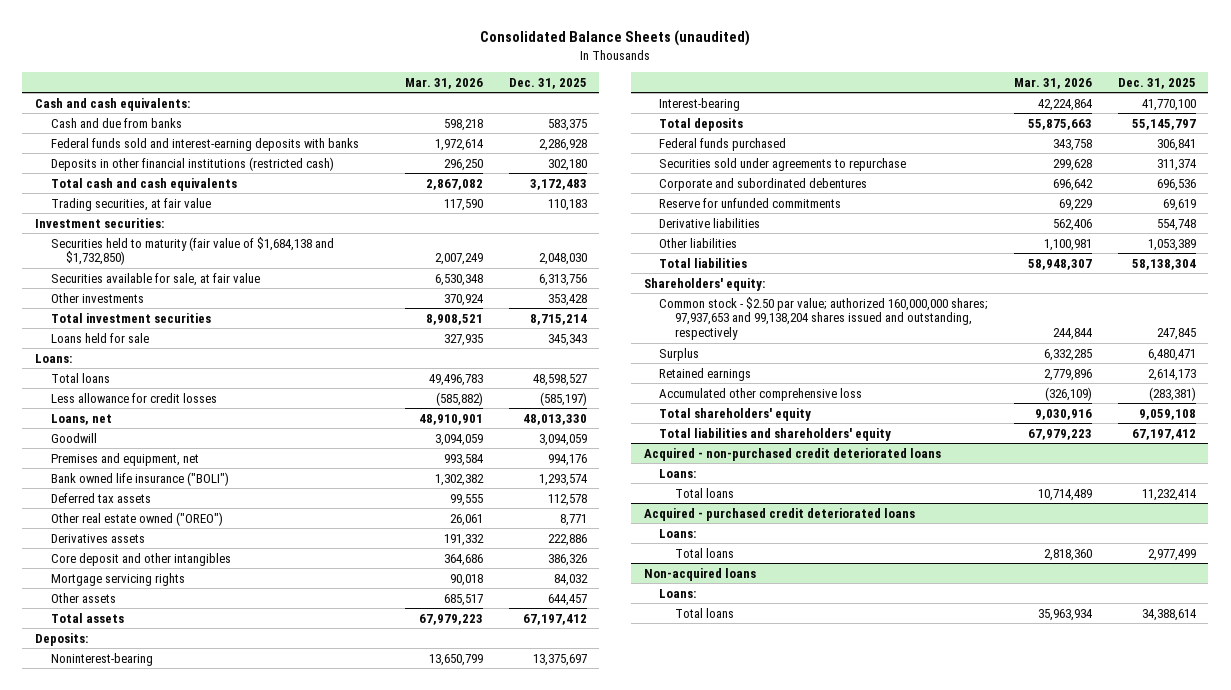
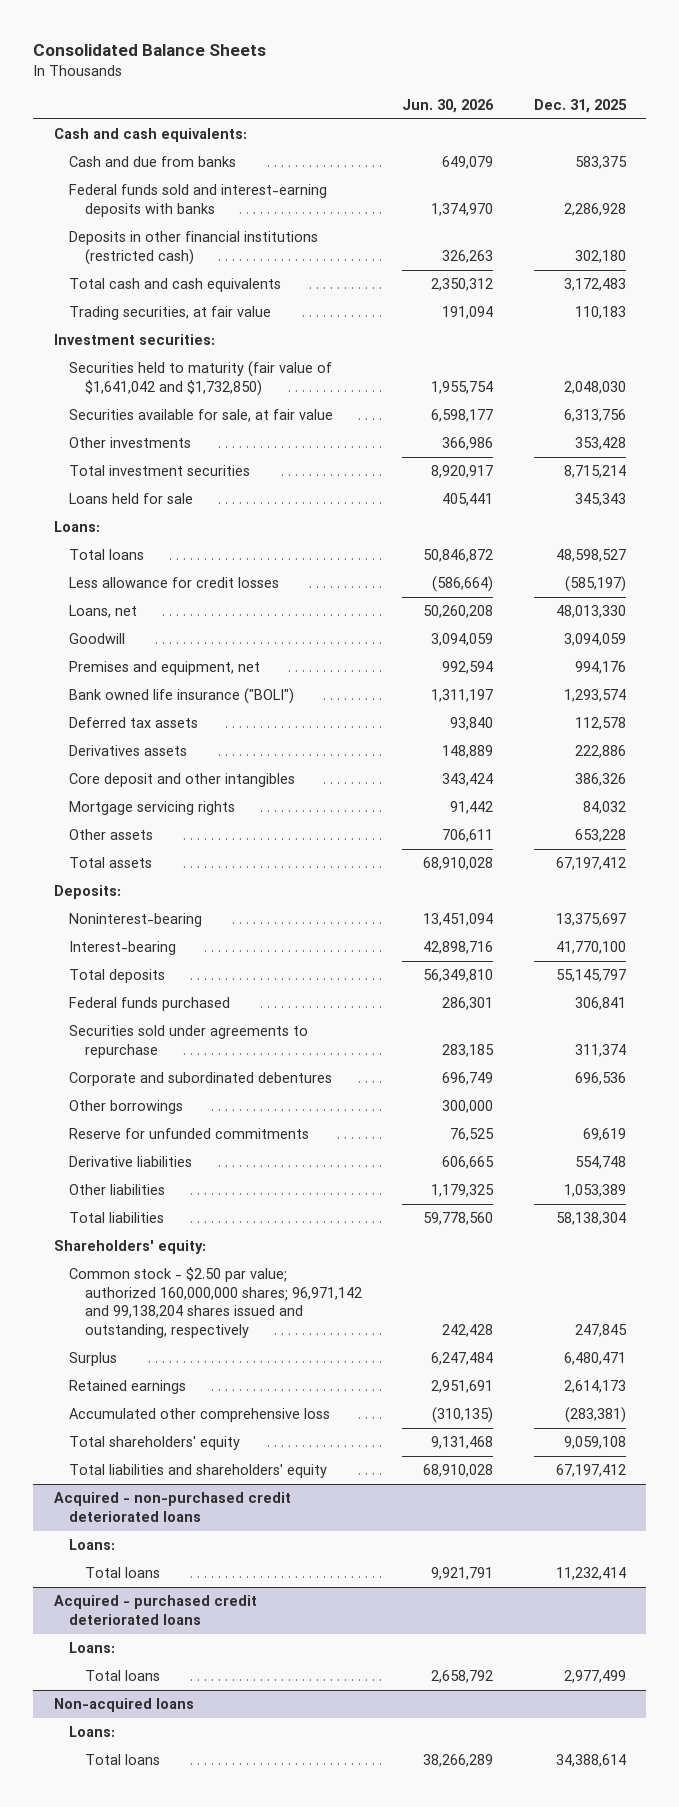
- Consolidated Balance Sheets (unaudited)
+ Consolidated Balance Sheets
- | Mar. 31, 2026 | Dec. 31, 2025
+ | Jun. 30, 2026 | Dec. 31, 2025
- Securities held to maturity (fair value of $1,684,138 and $1,732,850) | 2,007,249 | 2,048,030
+ Securities held to maturity (fair value of $1,641,042 and $1,732,850) | 1,955,754 | 2,048,030
- Other real estate owned ("OREO") | 26,061 | 8,771
- Other assets | 685,517 | 644,457
+ Other assets | 706,611 | 653,228
+ Other borrowings | 300,000 |
- Common stock - $2.50 par value; authorized 160,000,000 shares; 97,937,653 and 99,138,204 shares issued and outstanding, respectively | 244,844 | 247,845
+ Common stock - $2.50 par value; authorized 160,000,000 shares; 96,971,142 and 99,138,204 shares issued and outstanding, respectively | 242,428 | 247,845

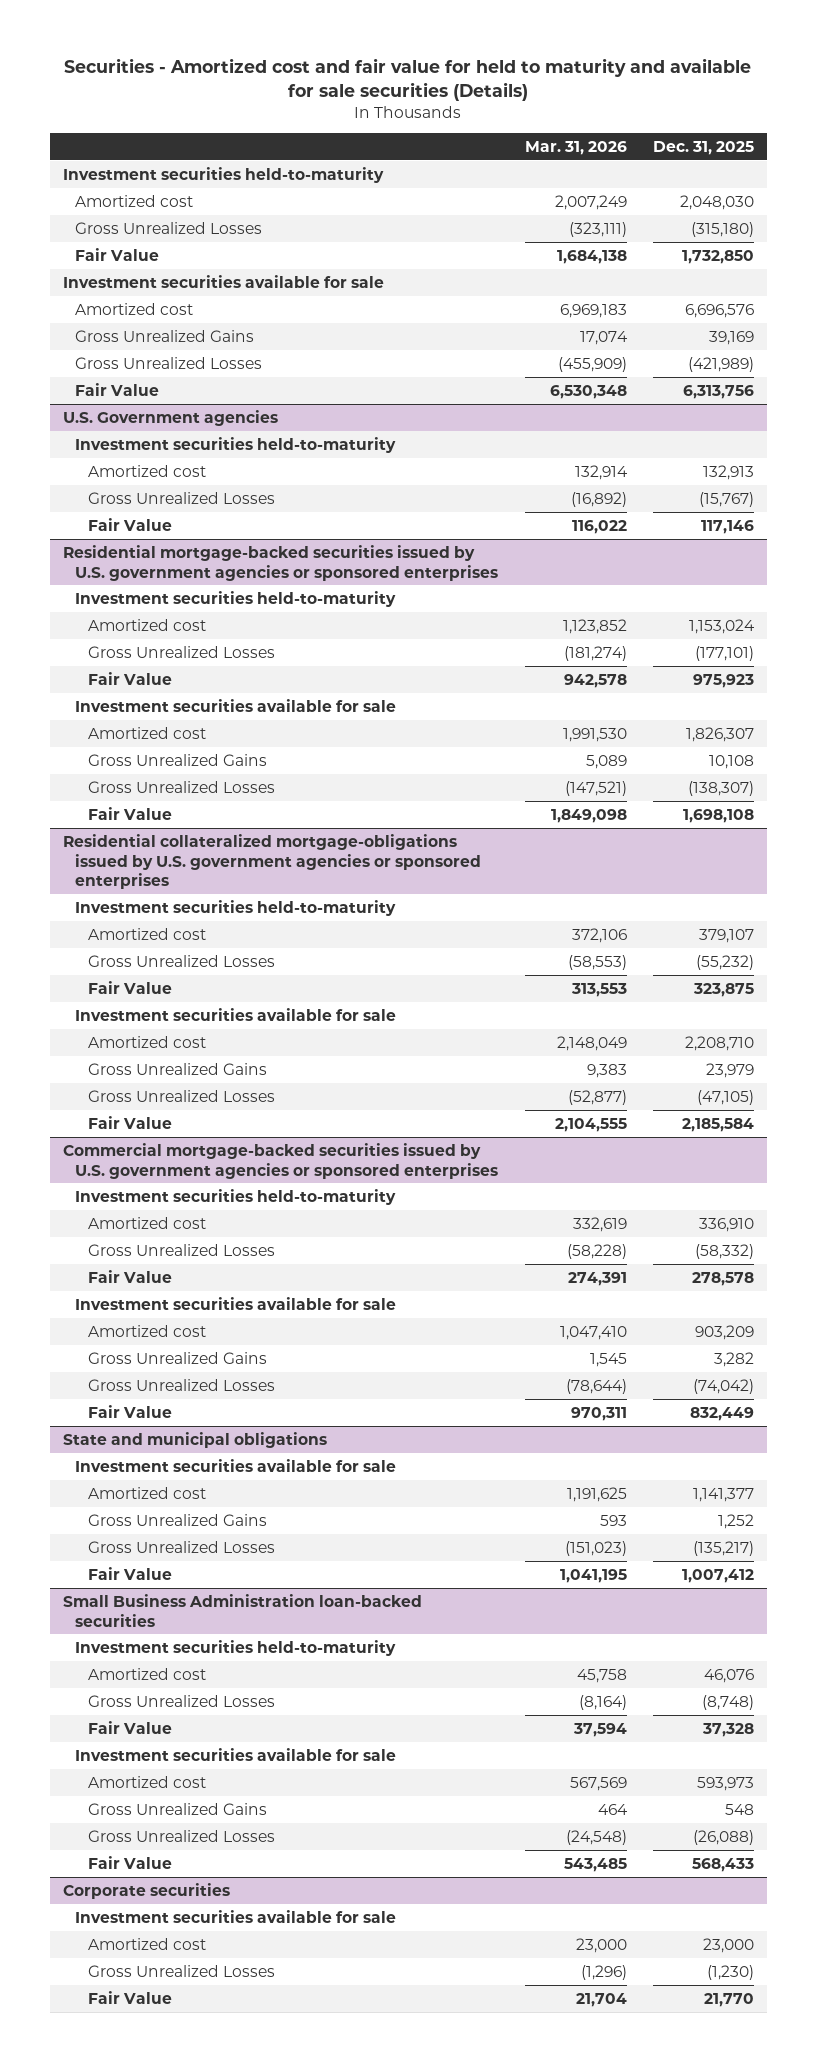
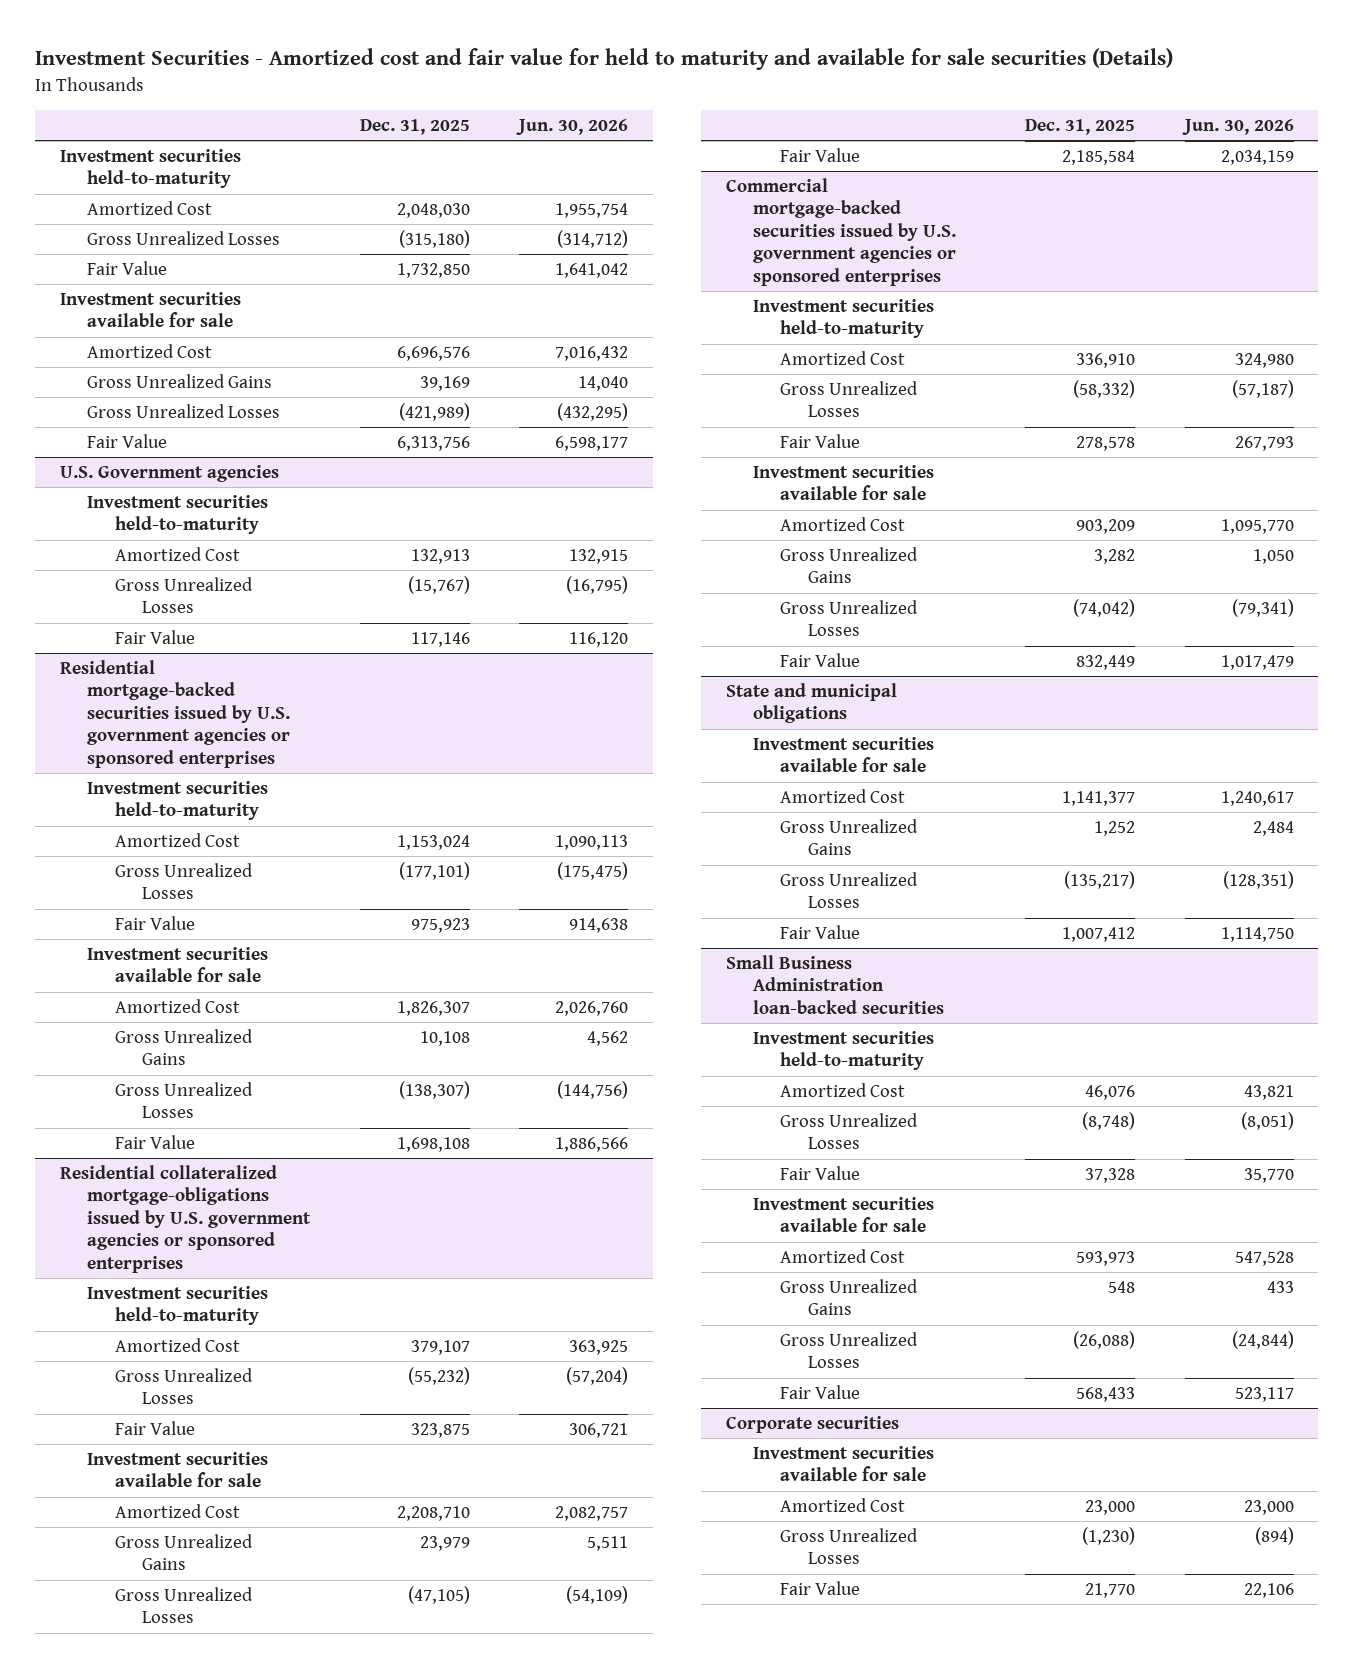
- Securities - Amortized cost and fair value for held to maturity and available for sale securities (Details)
+ Investment Securities - Amortized cost and fair value for held to maturity and available for sale securities (Details)
- | Mar. 31, 2026 | Dec. 31, 2025
+ | Dec. 31, 2025 | Jun. 30, 2026
- Amortized cost | 2,007,249 | 2,048,030
+ Amortized Cost | 2,048,030 | 1,955,754
- Amortized cost | 6,969,183 | 6,696,576
+ Amortized Cost | 6,696,576 | 7,016,432
@ U.S. Government agencies
- Amortized cost | 132,914 | 132,913
+ Amortized Cost | 132,913 | 132,915
@ Residential mortgage-backed securities issued by U.S. government agencies or sponsored enterprises
- Amortized cost | 1,123,852 | 1,153,024
+ Amortized Cost | 1,153,024 | 1,090,113
- Amortized cost | 1,991,530 | 1,826,307
+ Amortized Cost | 1,826,307 | 2,026,760
@ Residential collateralized mortgage-obligations issued by U.S. government agencies or sponsored enterprises
- Amortized cost | 372,106 | 379,107
+ Amortized Cost | 379,107 | 363,925
- Amortized cost | 2,148,049 | 2,208,710
+ Amortized Cost | 2,208,710 | 2,082,757
@ Commercial mortgage-backed securities issued by U.S. government agencies or sponsored enterprises
- Amortized cost | 332,619 | 336,910
+ Amortized Cost | 336,910 | 324,980
- Amortized cost | 1,047,410 | 903,209
+ Amortized Cost | 903,209 | 1,095,770
@ State and municipal obligations
- Amortized cost | 1,191,625 | 1,141,377
+ Amortized Cost | 1,141,377 | 1,240,617
@ Small Business Administration loan-backed securities
- Amortized cost | 45,758 | 46,076
+ Amortized Cost | 46,076 | 43,821
- Amortized cost | 567,569 | 593,973
+ Amortized Cost | 593,973 | 547,528
@ Corporate securities
- Amortized cost | 23,000 | 23,000
+ Amortized Cost | 23,000 | 23,000

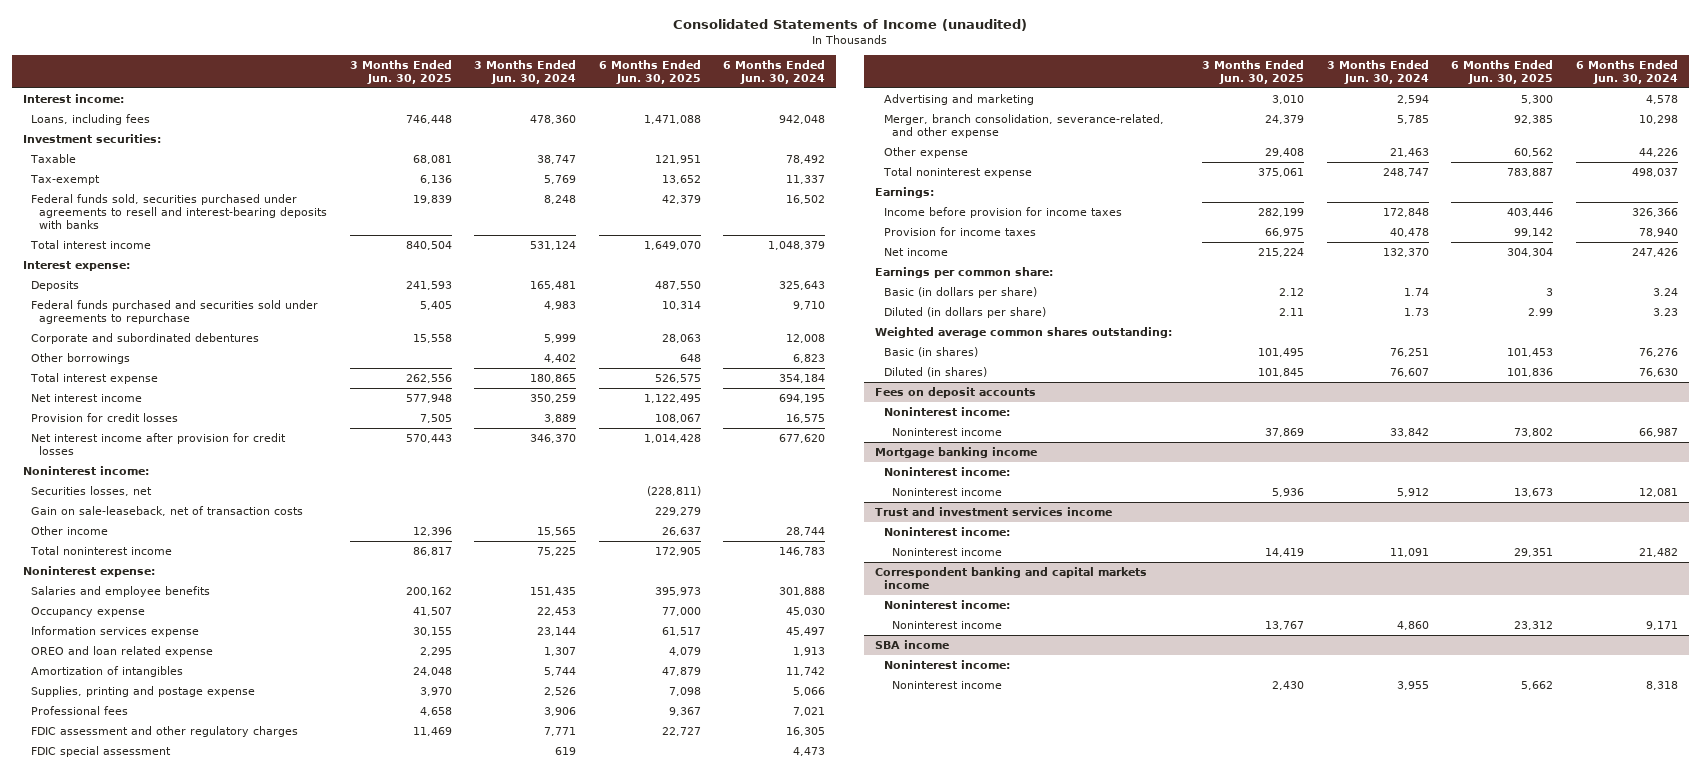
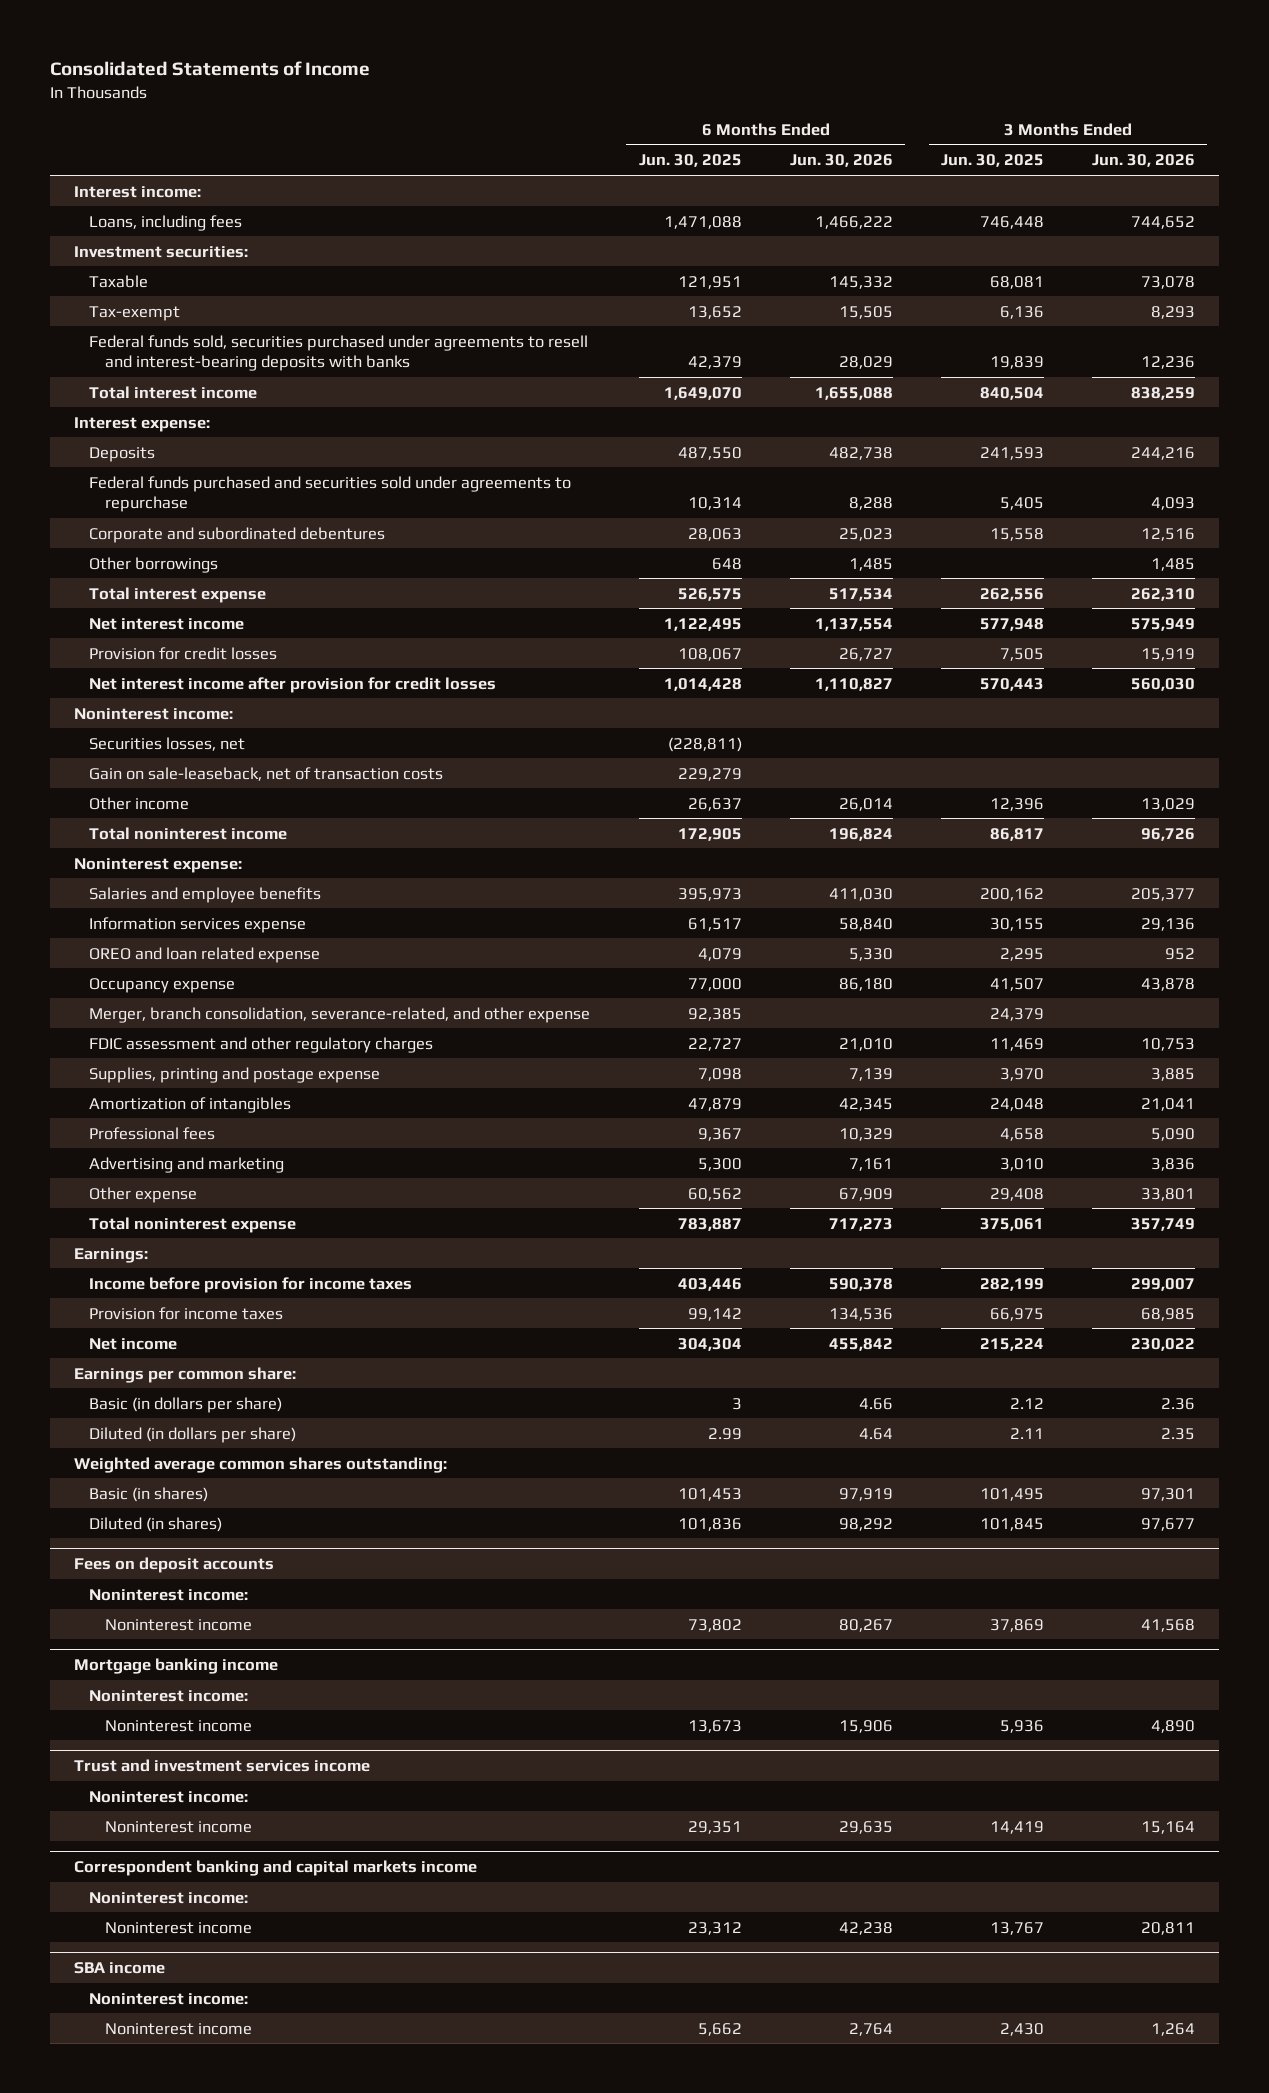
- Consolidated Statements of Income (unaudited)
+ Consolidated Statements of Income
- | 3 Months Ended Jun. 30, 2025 | 3 Months Ended Jun. 30, 2024 | 6 Months Ended Jun. 30, 2025 | 6 Months Ended Jun. 30, 2024
+ | 6 Months Ended Jun. 30, 2025 | 6 Months Ended Jun. 30, 2026 | 3 Months Ended Jun. 30, 2025 | 3 Months Ended Jun. 30, 2026
moved down: Occupancy expense | 77,000 | 86,180 | 41,507 | 43,878
moved up: Merger, branch consolidation, severance-related, and other expense | 92,385 | | 24,379 |
moved up: FDIC assessment and other regulatory charges | 22,727 | 21,010 | 11,469 | 10,753
moved down: Amortization of intangibles | 47,879 | 42,345 | 24,048 | 21,041
- FDIC special assessment | | 619 | | 4,473

